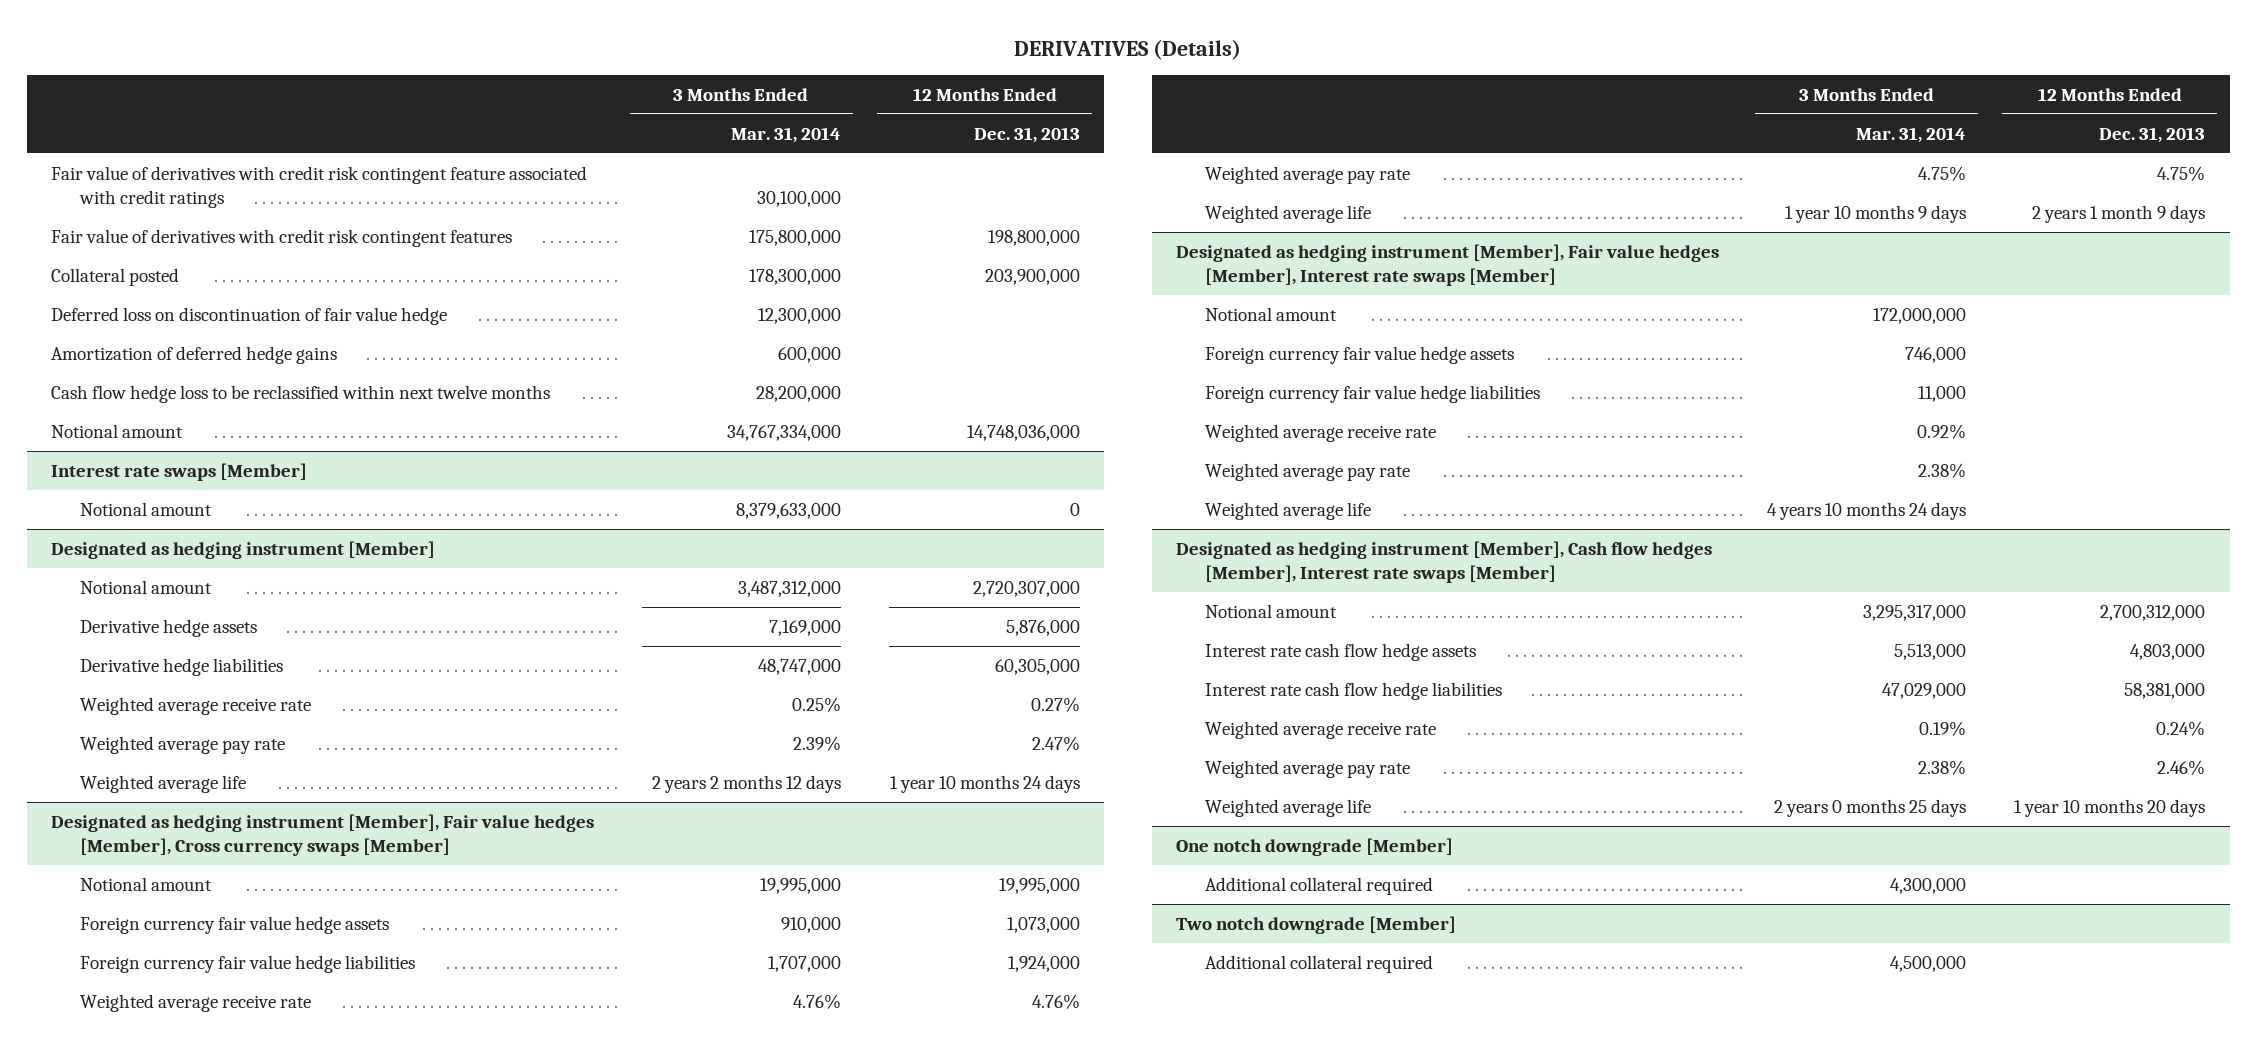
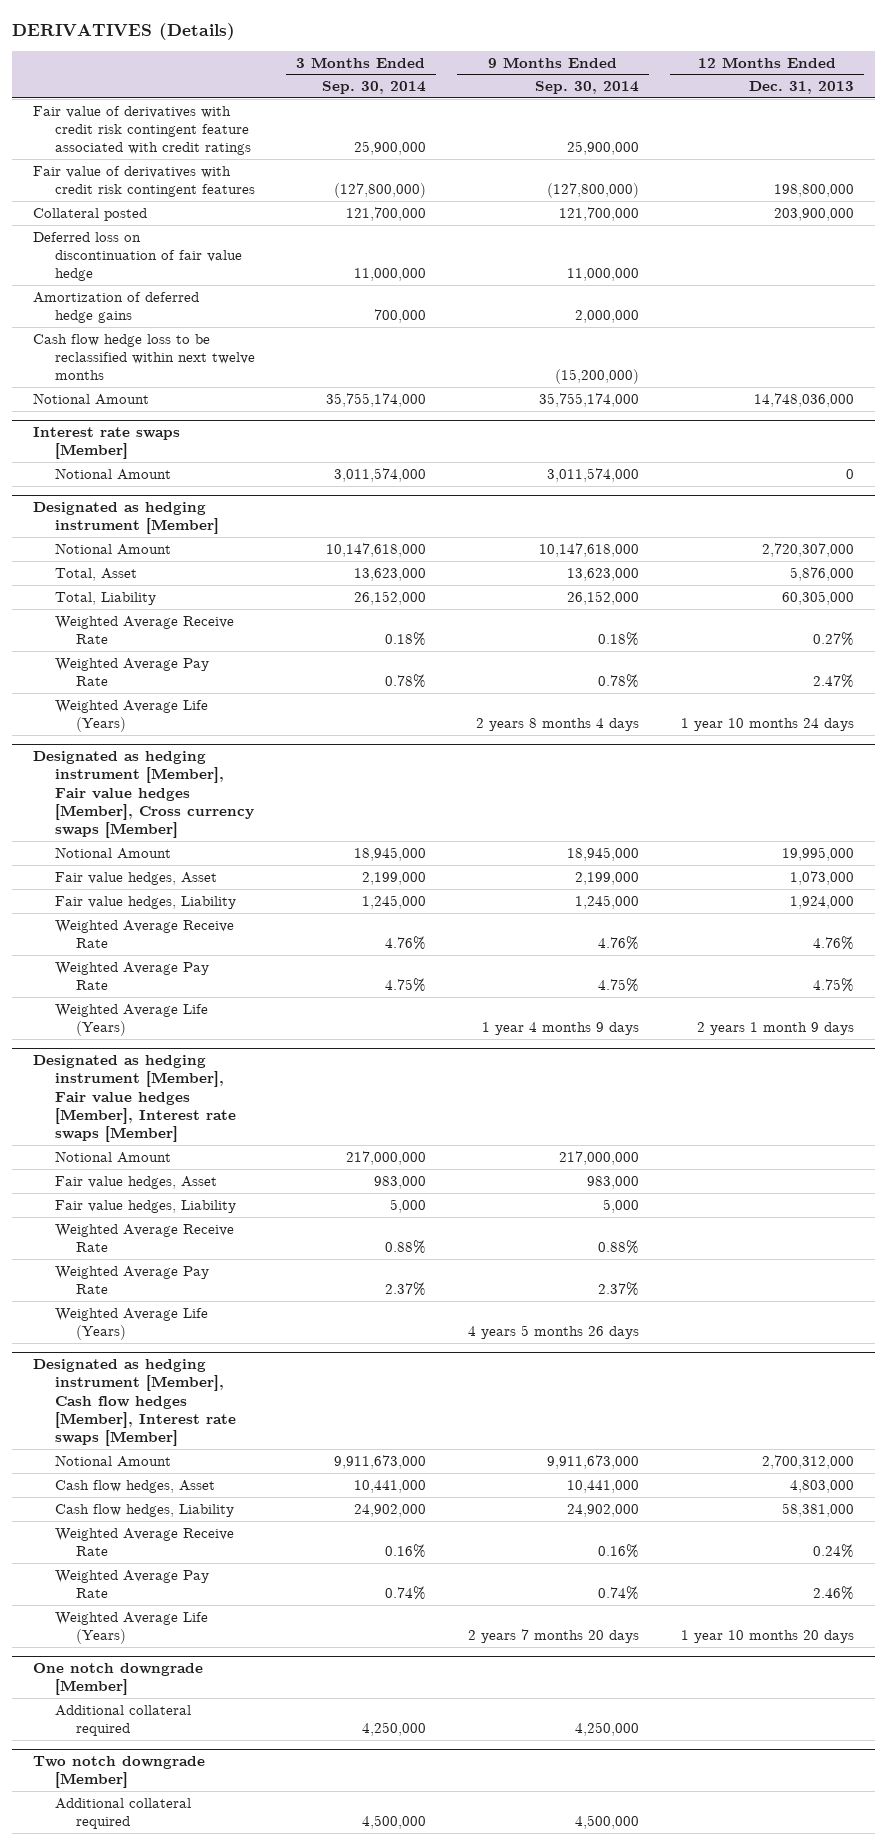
- | 3 Months Ended Mar. 31, 2014 | 12 Months Ended Dec. 31, 2013
+ | 3 Months Ended Sep. 30, 2014 | 9 Months Ended Sep. 30, 2014 | 12 Months Ended Dec. 31, 2013
- Notional amount | 34,767,334,000 | 14,748,036,000
+ Notional Amount | 35,755,174,000 | 35,755,174,000 | 14,748,036,000
@ Interest rate swaps [Member]
- Notional amount | 8,379,633,000 | 0
+ Notional Amount | 3,011,574,000 | 3,011,574,000 | 0
@ Designated as hedging instrument [Member]
- Notional amount | 3,487,312,000 | 2,720,307,000
- Derivative hedge assets | 7,169,000 | 5,876,000
- Derivative hedge liabilities | 48,747,000 | 60,305,000
- Weighted average receive rate | 0.25% | 0.27%
- Weighted average pay rate | 2.39% | 2.47%
- Weighted average life | 2 years 2 months 12 days | 1 year 10 months 24 days
+ Notional Amount | 10,147,618,000 | 10,147,618,000 | 2,720,307,000
+ Total, Asset | 13,623,000 | 13,623,000 | 5,876,000
+ Total, Liability | 26,152,000 | 26,152,000 | 60,305,000
+ Weighted Average Receive Rate | 0.18% | 0.18% | 0.27%
+ Weighted Average Pay Rate | 0.78% | 0.78% | 2.47%
+ Weighted Average Life (Years) | | 2 years 8 months 4 days | 1 year 10 months 24 days
@ Designated as hedging instrument [Member], Fair value hedges [Member], Cross currency swaps [Member]
- Notional amount | 19,995,000 | 19,995,000
- Foreign currency fair value hedge assets | 910,000 | 1,073,000
- Foreign currency fair value hedge liabilities | 1,707,000 | 1,924,000
- Weighted average receive rate | 4.76% | 4.76%
- Weighted average pay rate | 4.75% | 4.75%
- Weighted average life | 1 year 10 months 9 days | 2 years 1 month 9 days
+ Notional Amount | 18,945,000 | 18,945,000 | 19,995,000
+ Fair value hedges, Asset | 2,199,000 | 2,199,000 | 1,073,000
+ Fair value hedges, Liability | 1,245,000 | 1,245,000 | 1,924,000
+ Weighted Average Receive Rate | 4.76% | 4.76% | 4.76%
+ Weighted Average Pay Rate | 4.75% | 4.75% | 4.75%
+ Weighted Average Life (Years) | | 1 year 4 months 9 days | 2 years 1 month 9 days
@ Designated as hedging instrument [Member], Fair value hedges [Member], Interest rate swaps [Member]
- Notional amount | 172,000,000 |
- Foreign currency fair value hedge assets | 746,000 |
- Foreign currency fair value hedge liabilities | 11,000 |
- Weighted average receive rate | 0.92% |
- Weighted average pay rate | 2.38% |
- Weighted average life | 4 years 10 months 24 days |
+ Notional Amount | 217,000,000 | 217,000,000 |
+ Fair value hedges, Asset | 983,000 | 983,000 |
+ Fair value hedges, Liability | 5,000 | 5,000 |
+ Weighted Average Receive Rate | 0.88% | 0.88% |
+ Weighted Average Pay Rate | 2.37% | 2.37% |
+ Weighted Average Life (Years) | | 4 years 5 months 26 days |
@ Designated as hedging instrument [Member], Cash flow hedges [Member], Interest rate swaps [Member]
- Notional amount | 3,295,317,000 | 2,700,312,000
- Interest rate cash flow hedge assets | 5,513,000 | 4,803,000
- Interest rate cash flow hedge liabilities | 47,029,000 | 58,381,000
- Weighted average receive rate | 0.19% | 0.24%
- Weighted average pay rate | 2.38% | 2.46%
- Weighted average life | 2 years 0 months 25 days | 1 year 10 months 20 days
+ Notional Amount | 9,911,673,000 | 9,911,673,000 | 2,700,312,000
+ Cash flow hedges, Asset | 10,441,000 | 10,441,000 | 4,803,000
+ Cash flow hedges, Liability | 24,902,000 | 24,902,000 | 58,381,000
+ Weighted Average Receive Rate | 0.16% | 0.16% | 0.24%
+ Weighted Average Pay Rate | 0.74% | 0.74% | 2.46%
+ Weighted Average Life (Years) | | 2 years 7 months 20 days | 1 year 10 months 20 days

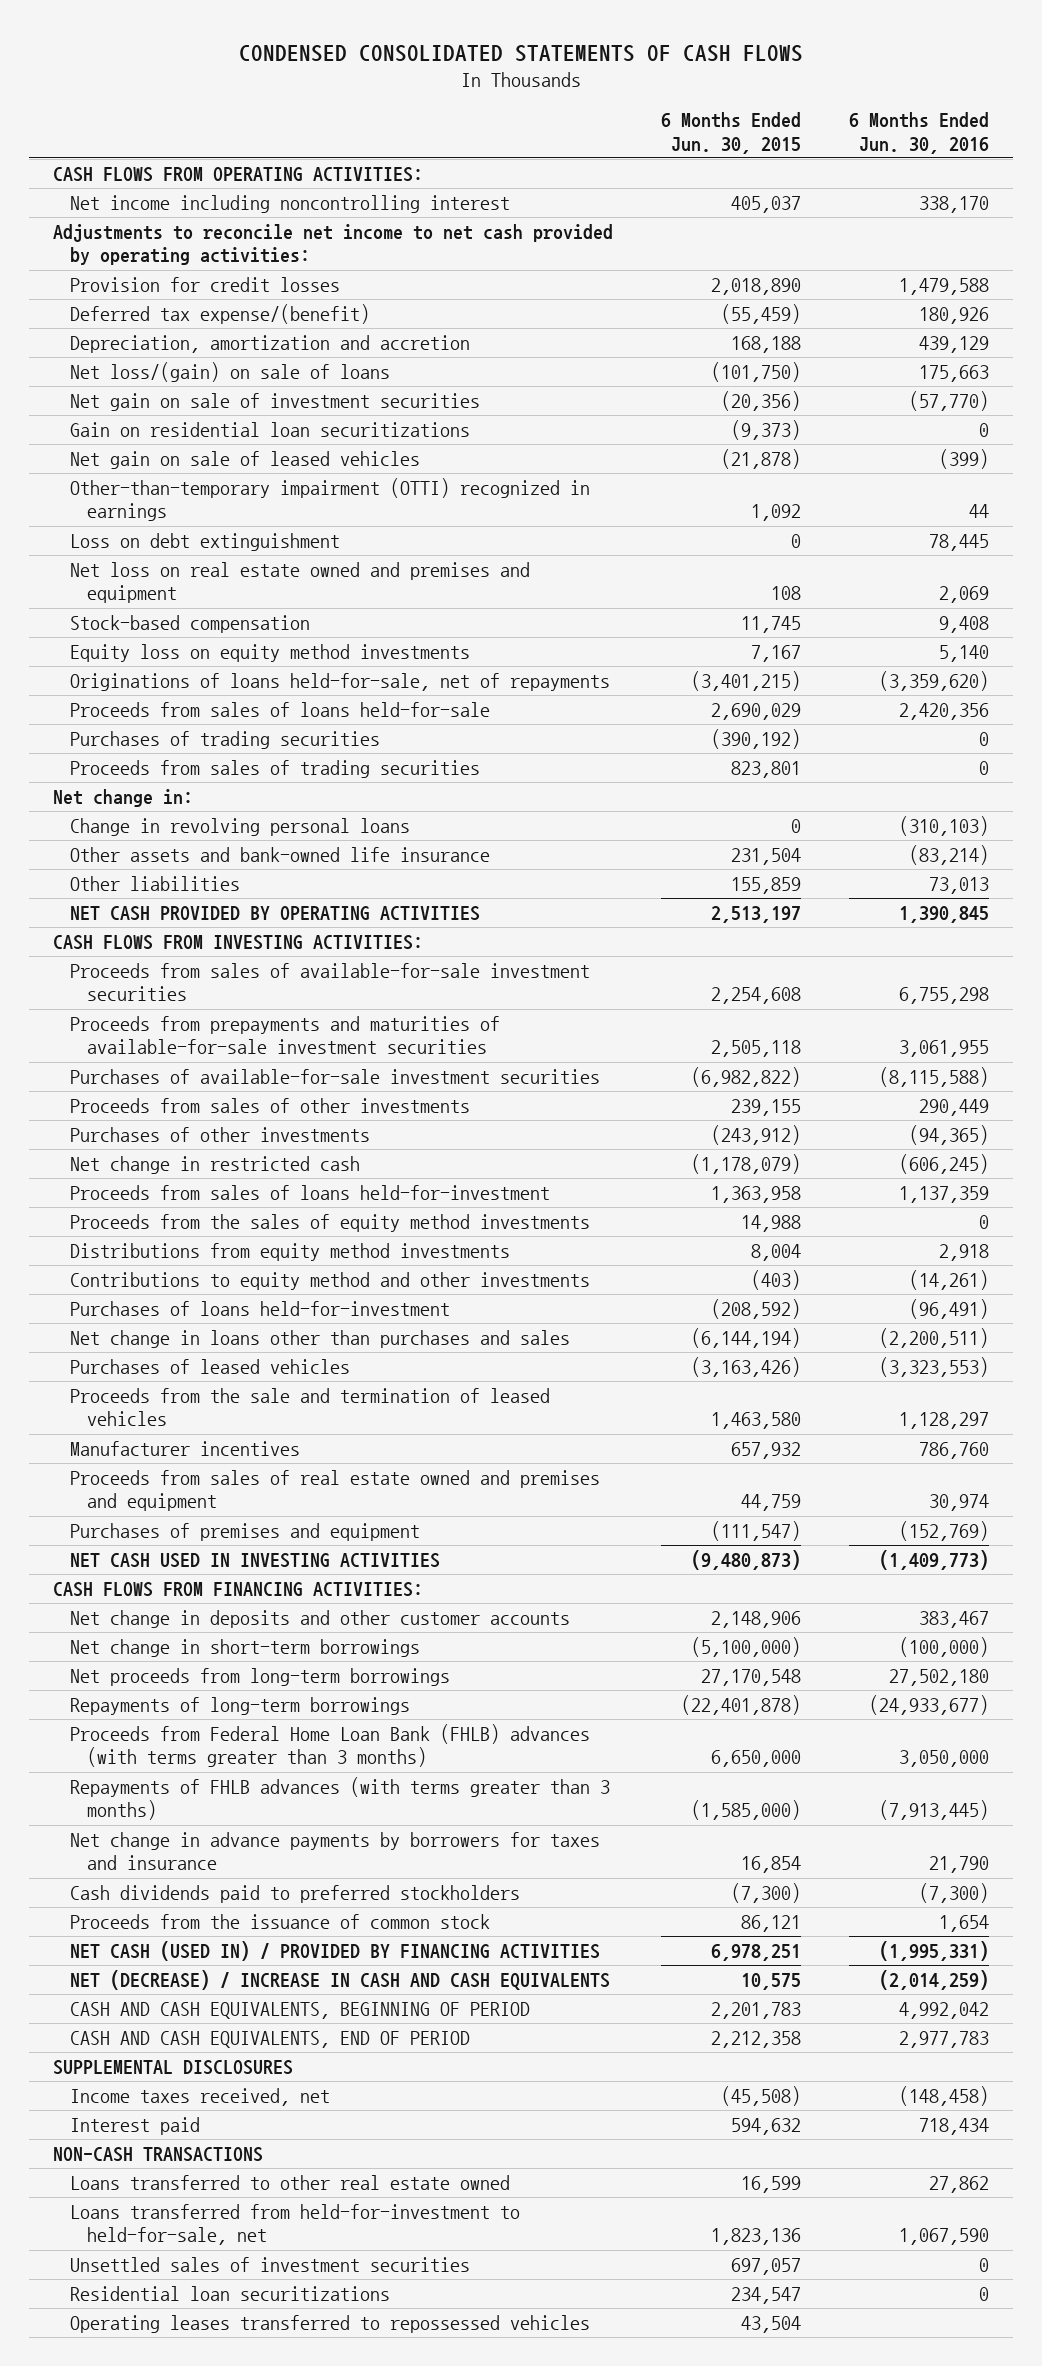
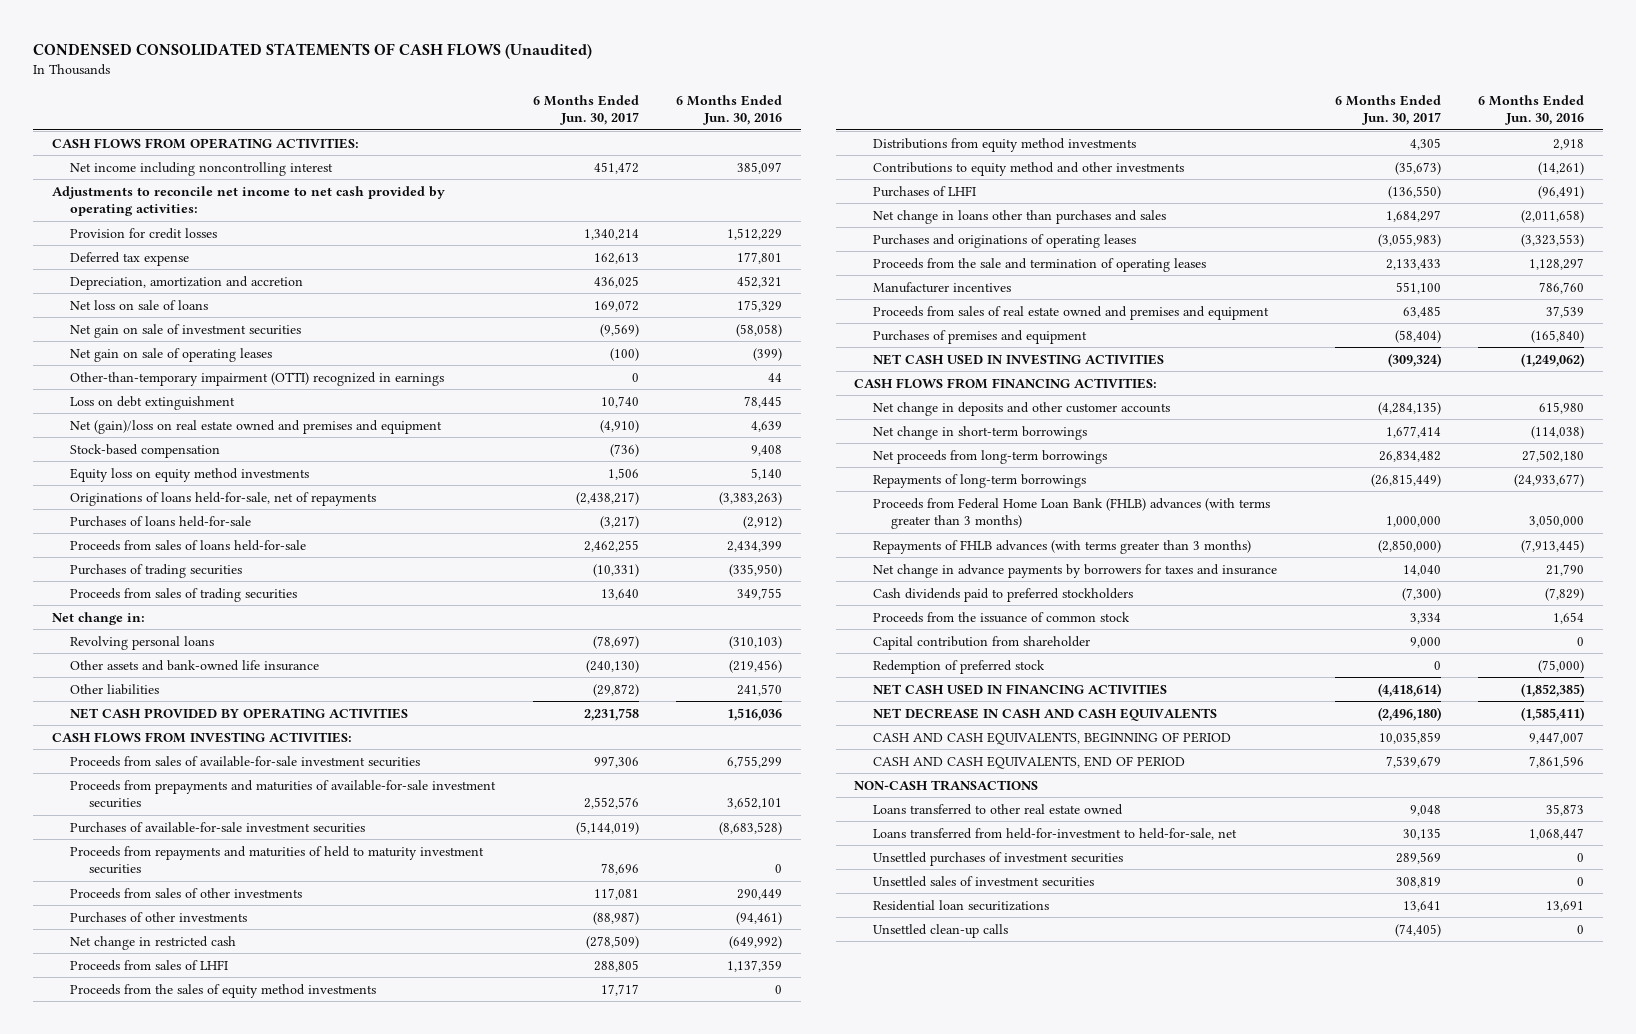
- CONDENSED CONSOLIDATED STATEMENTS OF CASH FLOWS
+ CONDENSED CONSOLIDATED STATEMENTS OF CASH FLOWS (Unaudited)
- | 6 Months Ended Jun. 30, 2015 | 6 Months Ended Jun. 30, 2016
+ | 6 Months Ended Jun. 30, 2017 | 6 Months Ended Jun. 30, 2016
- Net income including noncontrolling interest | 405,037 | 338,170
+ Net income including noncontrolling interest | 451,472 | 385,097
- Provision for credit losses | 2,018,890 | 1,479,588
- Deferred tax expense/(benefit) | (55,459) | 180,926
- Depreciation, amortization and accretion | 168,188 | 439,129
- Net loss/(gain) on sale of loans | (101,750) | 175,663
- Net gain on sale of investment securities | (20,356) | (57,770)
- Gain on residential loan securitizations | (9,373) | 0
- Net gain on sale of leased vehicles | (21,878) | (399)
+ Provision for credit losses | 1,340,214 | 1,512,229
+ Deferred tax expense | 162,613 | 177,801
+ Depreciation, amortization and accretion | 436,025 | 452,321
+ Net loss on sale of loans | 169,072 | 175,329
+ Net gain on sale of investment securities | (9,569) | (58,058)
+ Net gain on sale of operating leases | (100) | (399)
- Net loss on real estate owned and premises and equipment | 108 | 2,069
+ Net (gain)/loss on real estate owned and premises and equipment | (4,910) | 4,639
- Originations of loans held-for-sale, net of repayments | (3,401,215) | (3,359,620)
- Proceeds from sales of loans held-for-sale | 2,690,029 | 2,420,356
- Purchases of trading securities | (390,192) | 0
- Proceeds from sales of trading securities | 823,801 | 0
+ Originations of loans held-for-sale, net of repayments | (2,438,217) | (3,383,263)
+ Purchases of loans held-for-sale | (3,217) | (2,912)
+ Proceeds from sales of loans held-for-sale | 2,462,255 | 2,434,399
+ Purchases of trading securities | (10,331) | (335,950)
+ Proceeds from sales of trading securities | 13,640 | 349,755
- Change in revolving personal loans | 0 | (310,103)
- Other assets and bank-owned life insurance | 231,504 | (83,214)
- Other liabilities | 155,859 | 73,013
- NET CASH PROVIDED BY OPERATING ACTIVITIES | 2,513,197 | 1,390,845
+ Revolving personal loans | (78,697) | (310,103)
+ Other assets and bank-owned life insurance | (240,130) | (219,456)
+ Other liabilities | (29,872) | 241,570
+ NET CASH PROVIDED BY OPERATING ACTIVITIES | 2,231,758 | 1,516,036
- Proceeds from sales of available-for-sale investment securities | 2,254,608 | 6,755,298
- Proceeds from prepayments and maturities of available-for-sale investment securities | 2,505,118 | 3,061,955
- Purchases of available-for-sale investment securities | (6,982,822) | (8,115,588)
+ Proceeds from sales of available-for-sale investment securities | 997,306 | 6,755,299
+ Proceeds from prepayments and maturities of available-for-sale investment securities | 2,552,576 | 3,652,101
+ Purchases of available-for-sale investment securities | (5,144,019) | (8,683,528)
+ Proceeds from repayments and maturities of held to maturity investment securities | 78,696 | 0
- Purchases of other investments | (243,912) | (94,365)
- Net change in restricted cash | (1,178,079) | (606,245)
- Proceeds from sales of loans held-for-investment | 1,363,958 | 1,137,359
+ Purchases of other investments | (88,987) | (94,461)
+ Net change in restricted cash | (278,509) | (649,992)
+ Proceeds from sales of LHFI | 288,805 | 1,137,359
- Purchases of loans held-for-investment | (208,592) | (96,491)
- Net change in loans other than purchases and sales | (6,144,194) | (2,200,511)
- Purchases of leased vehicles | (3,163,426) | (3,323,553)
- Proceeds from the sale and termination of leased vehicles | 1,463,580 | 1,128,297
+ Purchases of LHFI | (136,550) | (96,491)
+ Net change in loans other than purchases and sales | 1,684,297 | (2,011,658)
+ Purchases and originations of operating leases | (3,055,983) | (3,323,553)
+ Proceeds from the sale and termination of operating leases | 2,133,433 | 1,128,297
- Proceeds from sales of real estate owned and premises and equipment | 44,759 | 30,974
- Purchases of premises and equipment | (111,547) | (152,769)
- NET CASH USED IN INVESTING ACTIVITIES | (9,480,873) | (1,409,773)
+ Proceeds from sales of real estate owned and premises and equipment | 63,485 | 37,539
+ Purchases of premises and equipment | (58,404) | (165,840)
+ NET CASH USED IN INVESTING ACTIVITIES | (309,324) | (1,249,062)
- Net change in deposits and other customer accounts | 2,148,906 | 383,467
- Net change in short-term borrowings | (5,100,000) | (100,000)
+ Net change in deposits and other customer accounts | (4,284,135) | 615,980
+ Net change in short-term borrowings | 1,677,414 | (114,038)
- Cash dividends paid to preferred stockholders | (7,300) | (7,300)
+ Cash dividends paid to preferred stockholders | (7,300) | (7,829)
- NET CASH (USED IN) / PROVIDED BY FINANCING ACTIVITIES | 6,978,251 | (1,995,331)
- NET (DECREASE) / INCREASE IN CASH AND CASH EQUIVALENTS | 10,575 | (2,014,259)
- CASH AND CASH EQUIVALENTS, BEGINNING OF PERIOD | 2,201,783 | 4,992,042
- CASH AND CASH EQUIVALENTS, END OF PERIOD | 2,212,358 | 2,977,783
- SUPPLEMENTAL DISCLOSURES
- Income taxes received, net | (45,508) | (148,458)
- Interest paid | 594,632 | 718,434
+ Capital contribution from shareholder | 9,000 | 0
+ Redemption of preferred stock | 0 | (75,000)
+ NET CASH USED IN FINANCING ACTIVITIES | (4,418,614) | (1,852,385)
+ NET DECREASE IN CASH AND CASH EQUIVALENTS | (2,496,180) | (1,585,411)
+ CASH AND CASH EQUIVALENTS, BEGINNING OF PERIOD | 10,035,859 | 9,447,007
+ CASH AND CASH EQUIVALENTS, END OF PERIOD | 7,539,679 | 7,861,596
- Loans transferred to other real estate owned | 16,599 | 27,862
- Loans transferred from held-for-investment to held-for-sale, net | 1,823,136 | 1,067,590
+ Loans transferred to other real estate owned | 9,048 | 35,873
+ Loans transferred from held-for-investment to held-for-sale, net | 30,135 | 1,068,447
+ Unsettled purchases of investment securities | 289,569 | 0
- Residential loan securitizations | 234,547 | 0
- Operating leases transferred to repossessed vehicles | 43,504 |
+ Residential loan securitizations | 13,641 | 13,691
+ Unsettled clean-up calls | (74,405) | 0

